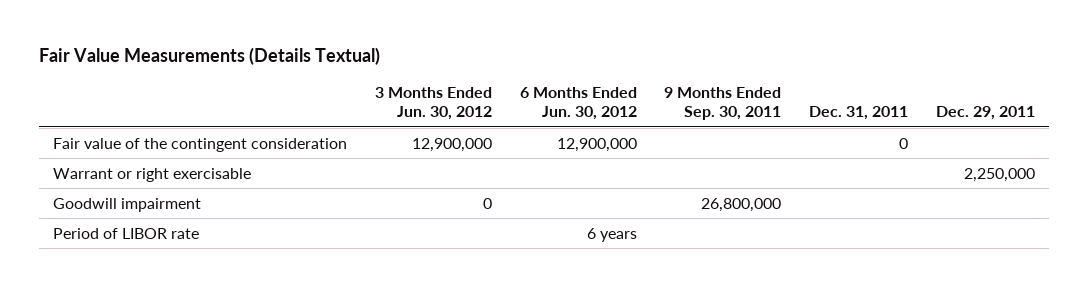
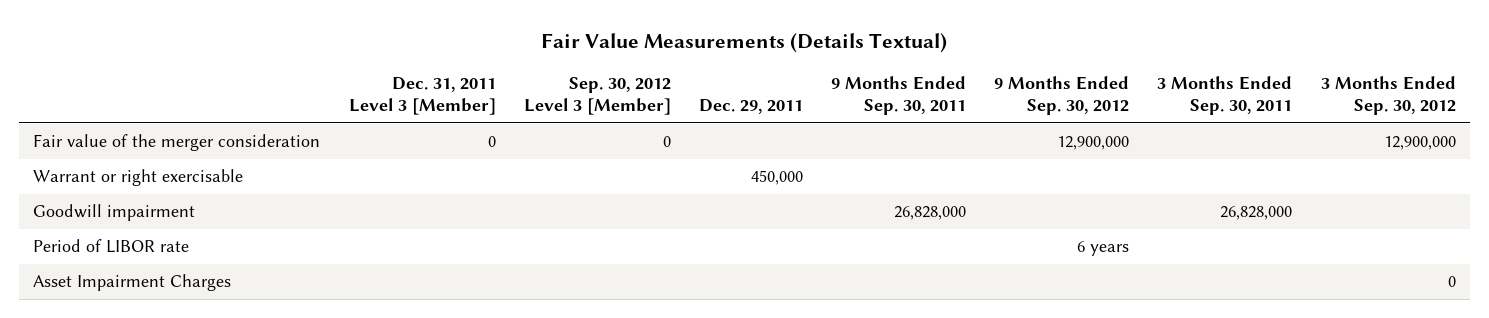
- | 3 Months Ended Jun. 30, 2012 | 6 Months Ended Jun. 30, 2012 | 9 Months Ended Sep. 30, 2011 | Dec. 31, 2011 | Dec. 29, 2011
+ | Dec. 31, 2011 Level 3 [Member] | Sep. 30, 2012 Level 3 [Member] | Dec. 29, 2011 | 9 Months Ended Sep. 30, 2011 | 9 Months Ended Sep. 30, 2012 | 3 Months Ended Sep. 30, 2011 | 3 Months Ended Sep. 30, 2012
- Fair value of the contingent consideration | 12,900,000 | 12,900,000 | | 0 |
- Warrant or right exercisable | | | | | 2,250,000
- Goodwill impairment | 0 | | 26,800,000 | |
+ Fair value of the merger consideration | 0 | 0 | | | 12,900,000 | | 12,900,000
+ Warrant or right exercisable | | | 450,000 | | | |
+ Goodwill impairment | | | | 26,828,000 | | 26,828,000 |
+ Asset Impairment Charges | | | | | | | 0

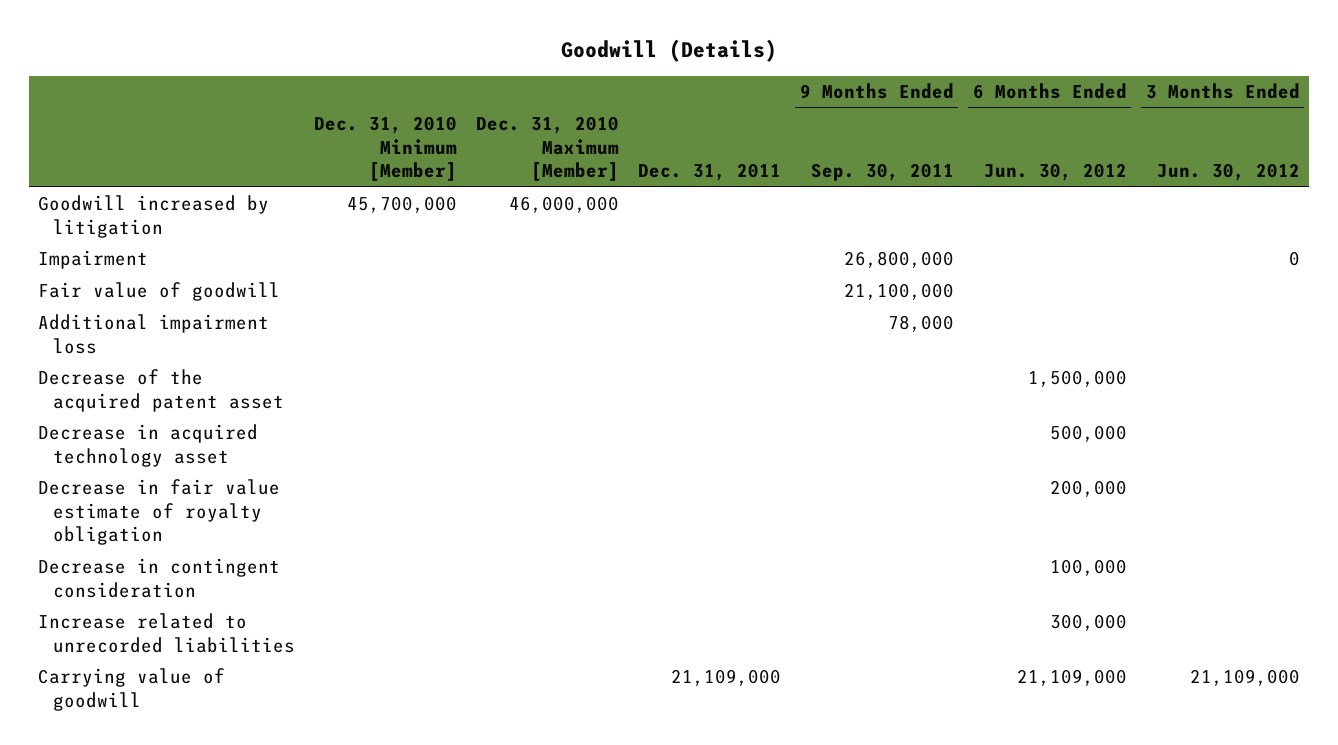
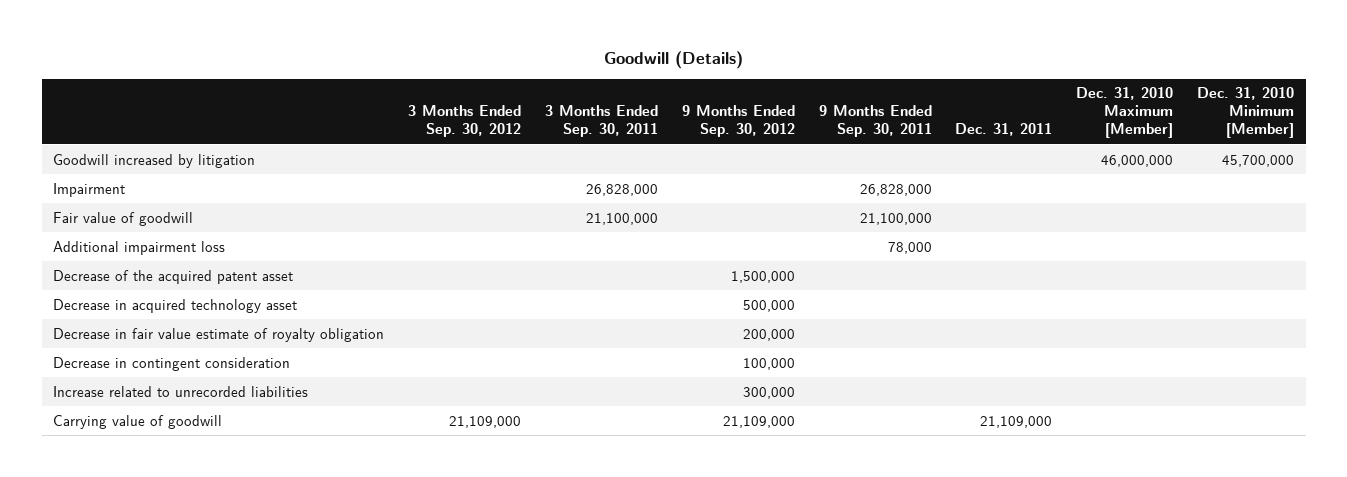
- | Dec. 31, 2010 Minimum [Member] | Dec. 31, 2010 Maximum [Member] | Dec. 31, 2011 | 9 Months Ended Sep. 30, 2011 | 6 Months Ended Jun. 30, 2012 | 3 Months Ended Jun. 30, 2012
+ | 3 Months Ended Sep. 30, 2012 | 3 Months Ended Sep. 30, 2011 | 9 Months Ended Sep. 30, 2012 | 9 Months Ended Sep. 30, 2011 | Dec. 31, 2011 | Dec. 31, 2010 Maximum [Member] | Dec. 31, 2010 Minimum [Member]
- Impairment | | | | 26,800,000 | | 0
+ Impairment | | 26,828,000 | | 26,828,000 | | |

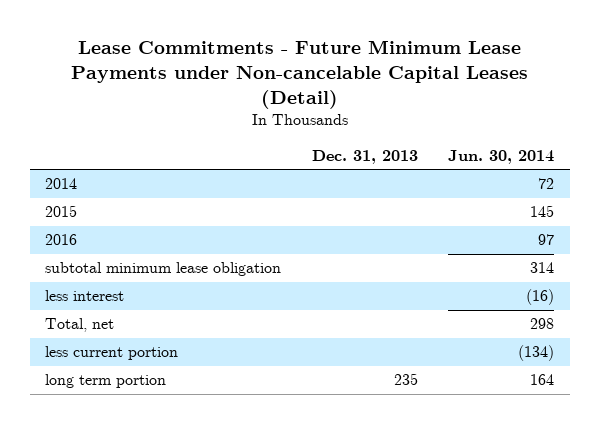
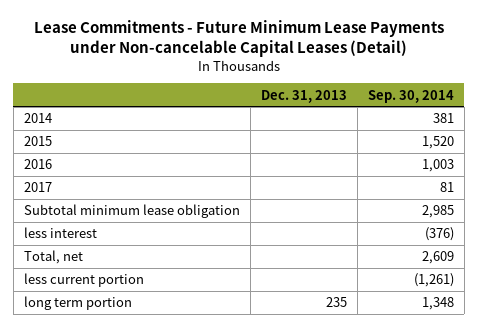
- | Dec. 31, 2013 | Jun. 30, 2014
+ | Dec. 31, 2013 | Sep. 30, 2014
- subtotal minimum lease obligation | | 314
+ 2017 | | 81
+ Subtotal minimum lease obligation | | 2,985

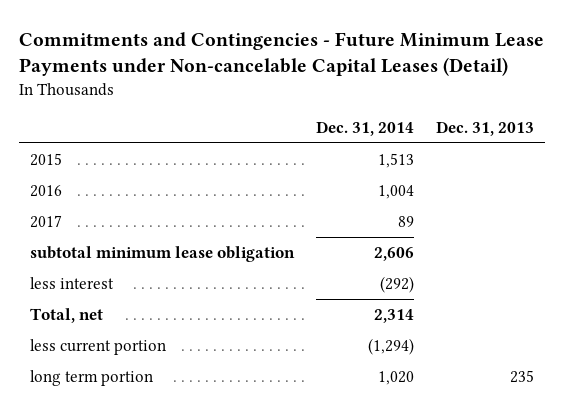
- Lease Commitments - Future Minimum Lease Payments under Non-cancelable Capital Leases (Detail)
+ Commitments and Contingencies - Future Minimum Lease Payments under Non-cancelable Capital Leases (Detail)
- | Dec. 31, 2013 | Sep. 30, 2014
+ | Dec. 31, 2014 | Dec. 31, 2013
- 2014 | | 381
- Subtotal minimum lease obligation | | 2,985
+ subtotal minimum lease obligation | 2,606 |

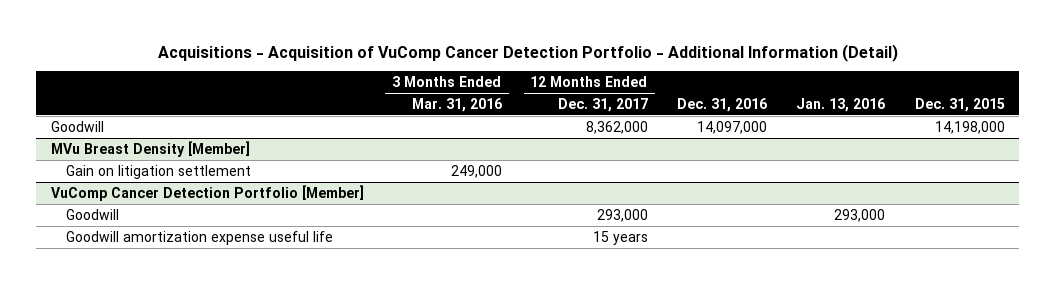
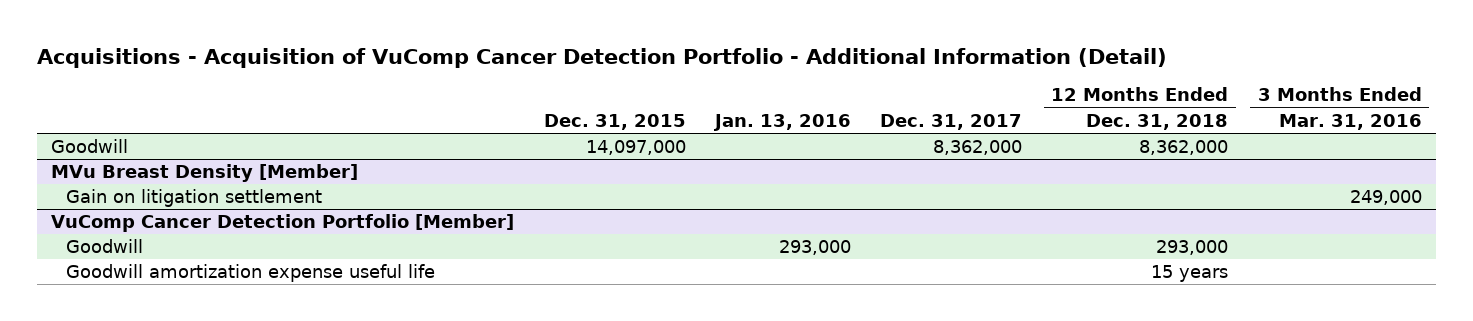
- | 3 Months Ended Mar. 31, 2016 | 12 Months Ended Dec. 31, 2017 | Dec. 31, 2016 | Jan. 13, 2016 | Dec. 31, 2015
+ | Dec. 31, 2015 | Jan. 13, 2016 | Dec. 31, 2017 | 12 Months Ended Dec. 31, 2018 | 3 Months Ended Mar. 31, 2016
- Goodwill | | 8,362,000 | 14,097,000 | | 14,198,000
+ Goodwill | 14,097,000 | | 8,362,000 | 8,362,000 |

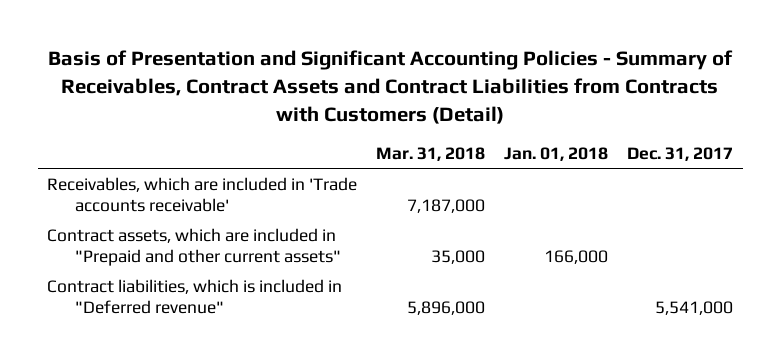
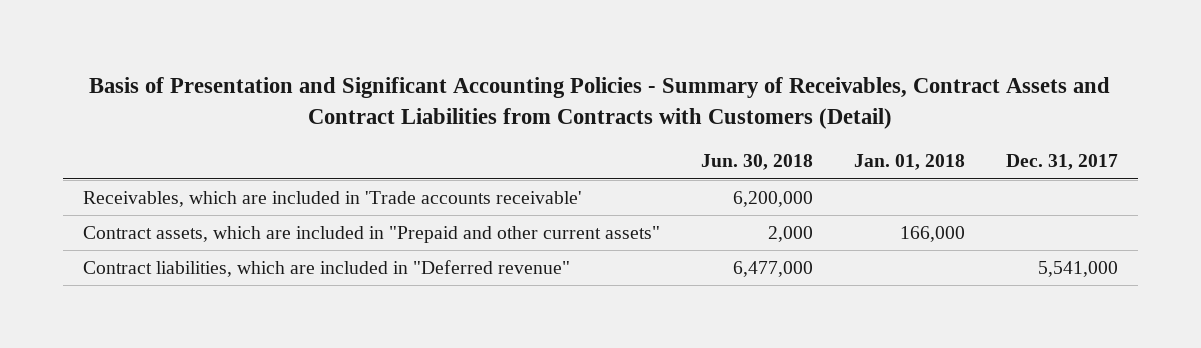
- | Mar. 31, 2018 | Jan. 01, 2018 | Dec. 31, 2017
+ | Jun. 30, 2018 | Jan. 01, 2018 | Dec. 31, 2017
- Contract liabilities, which is included in "Deferred revenue" | 5,896,000 | | 5,541,000
+ Contract liabilities, which are included in "Deferred revenue" | 6,477,000 | | 5,541,000

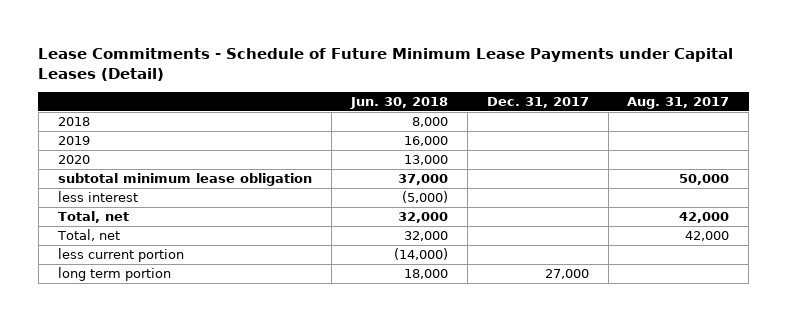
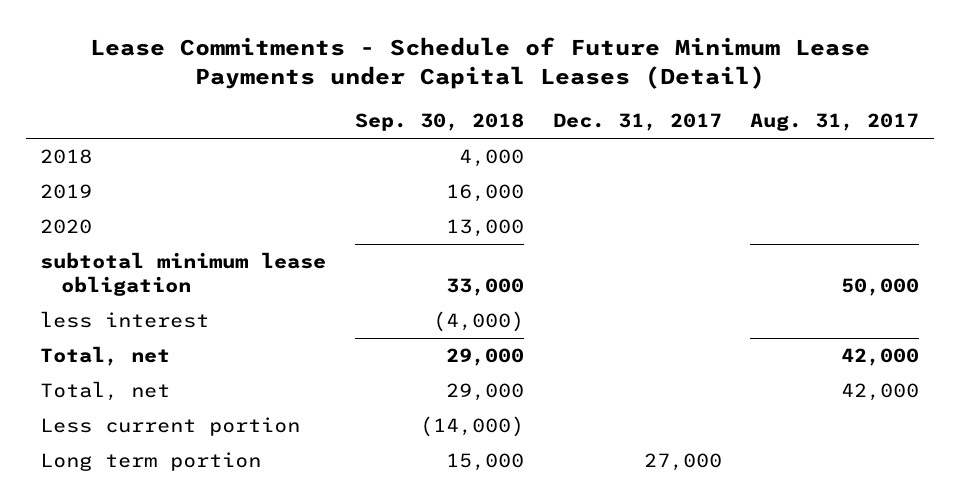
- | Jun. 30, 2018 | Dec. 31, 2017 | Aug. 31, 2017
+ | Sep. 30, 2018 | Dec. 31, 2017 | Aug. 31, 2017
- less current portion | (14,000) | |
- long term portion | 18,000 | 27,000 |
+ Less current portion | (14,000) | |
+ Long term portion | 15,000 | 27,000 |

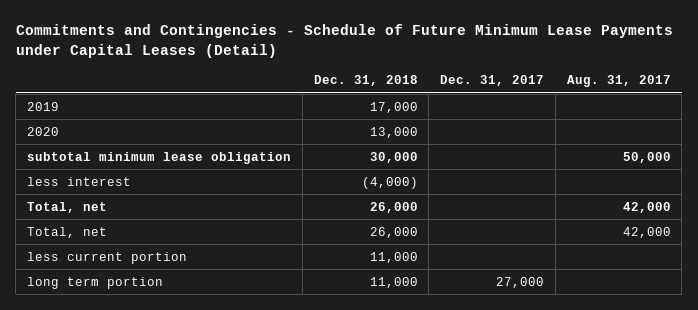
- Lease Commitments - Schedule of Future Minimum Lease Payments under Capital Leases (Detail)
+ Commitments and Contingencies - Schedule of Future Minimum Lease Payments under Capital Leases (Detail)
- | Sep. 30, 2018 | Dec. 31, 2017 | Aug. 31, 2017
+ | Dec. 31, 2018 | Dec. 31, 2017 | Aug. 31, 2017
- 2018 | 4,000 | |
- Less current portion | (14,000) | |
- Long term portion | 15,000 | 27,000 |
+ less current portion | 11,000 | |
+ long term portion | 11,000 | 27,000 |

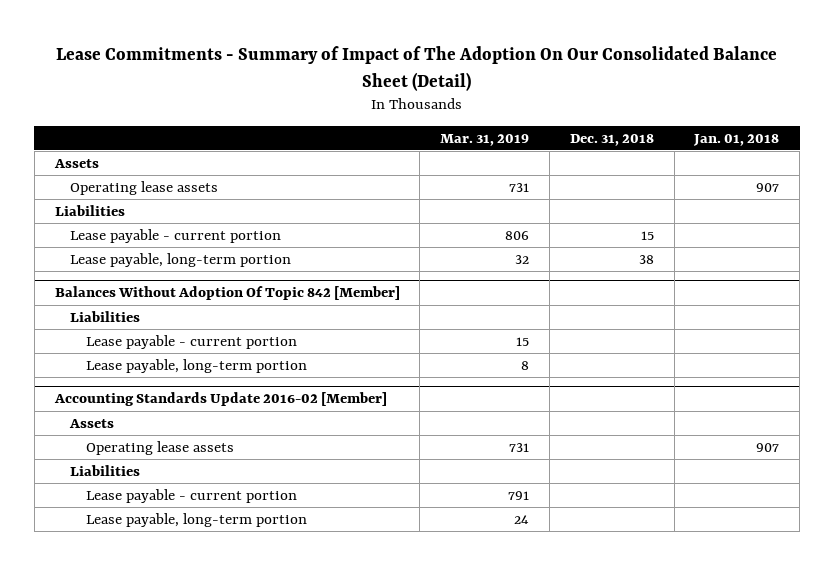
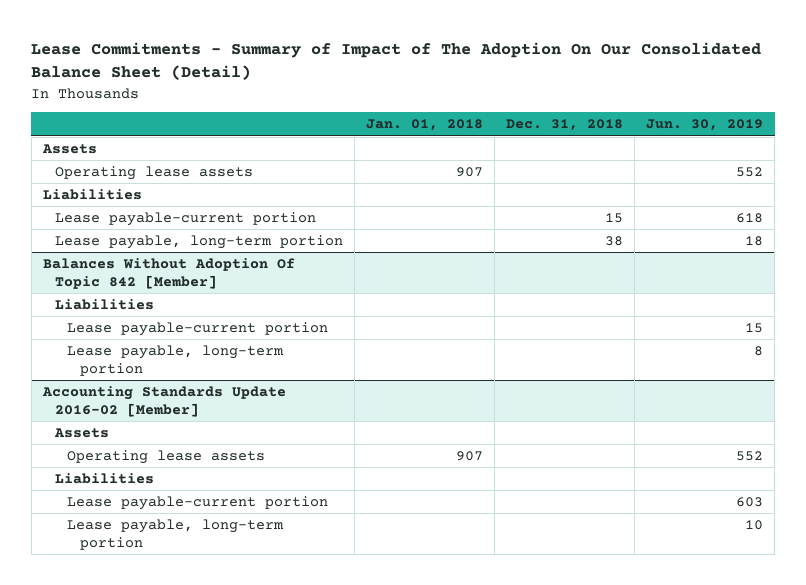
- | Mar. 31, 2019 | Dec. 31, 2018 | Jan. 01, 2018
+ | Jan. 01, 2018 | Dec. 31, 2018 | Jun. 30, 2019
- Lease payable - current portion | 806 | 15 |
+ Lease payable-current portion | | 15 | 618
@ Balances Without Adoption Of Topic 842 [Member]
- Lease payable - current portion | 15 | |
+ Lease payable-current portion | | | 15
@ Accounting Standards Update 2016-02 [Member]
- Lease payable - current portion | 791 | |
+ Lease payable-current portion | | | 603

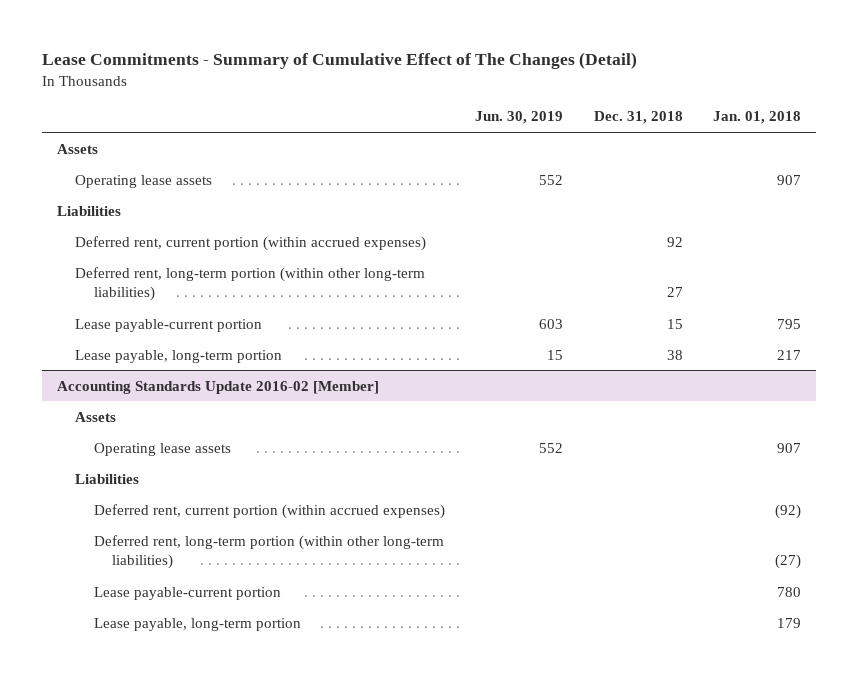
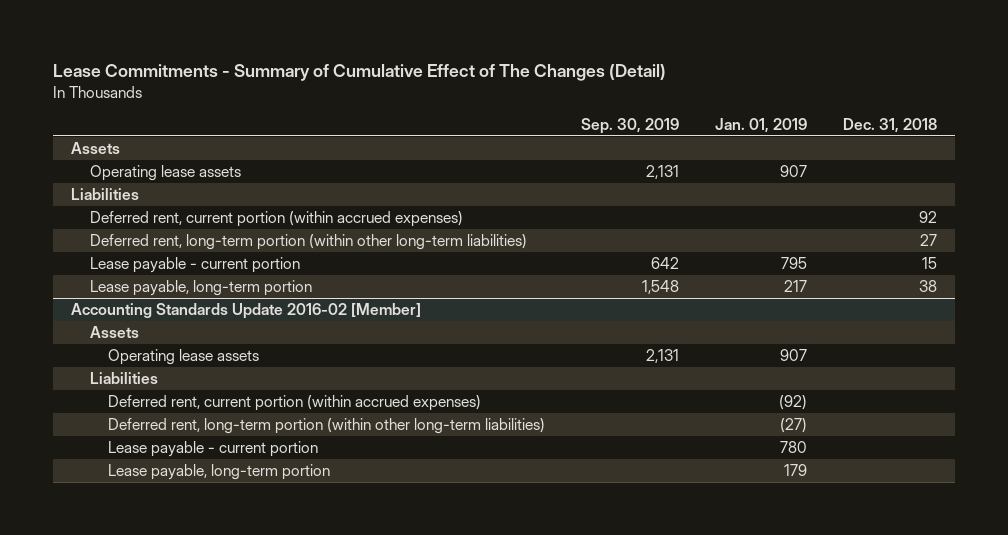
- | Jun. 30, 2019 | Dec. 31, 2018 | Jan. 01, 2018
+ | Sep. 30, 2019 | Jan. 01, 2019 | Dec. 31, 2018
- Lease payable-current portion | 603 | 15 | 795
+ Lease payable - current portion | 642 | 795 | 15
@ Accounting Standards Update 2016-02 [Member]
- Lease payable-current portion | | | 780
+ Lease payable - current portion | | 780 |

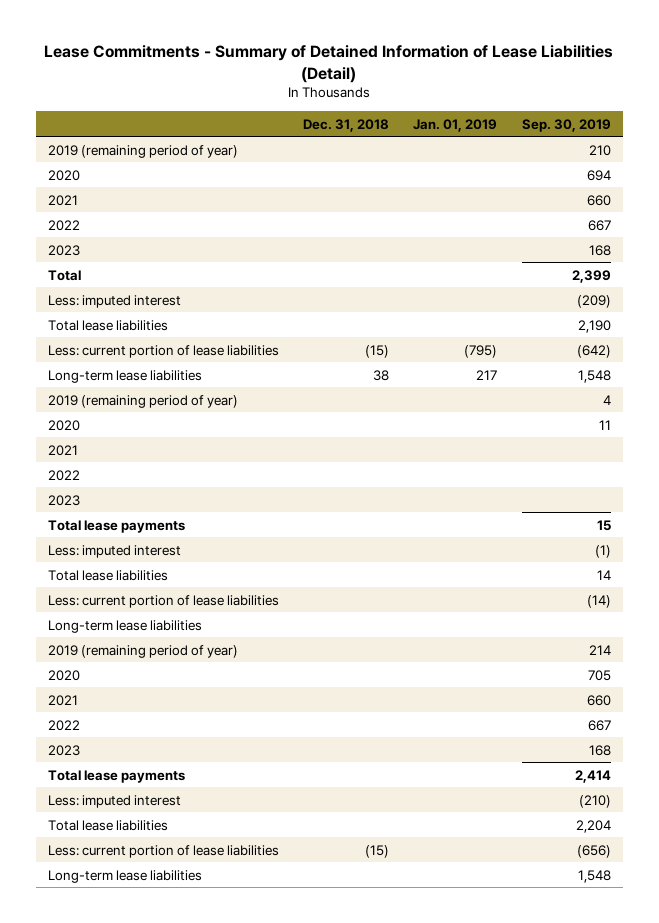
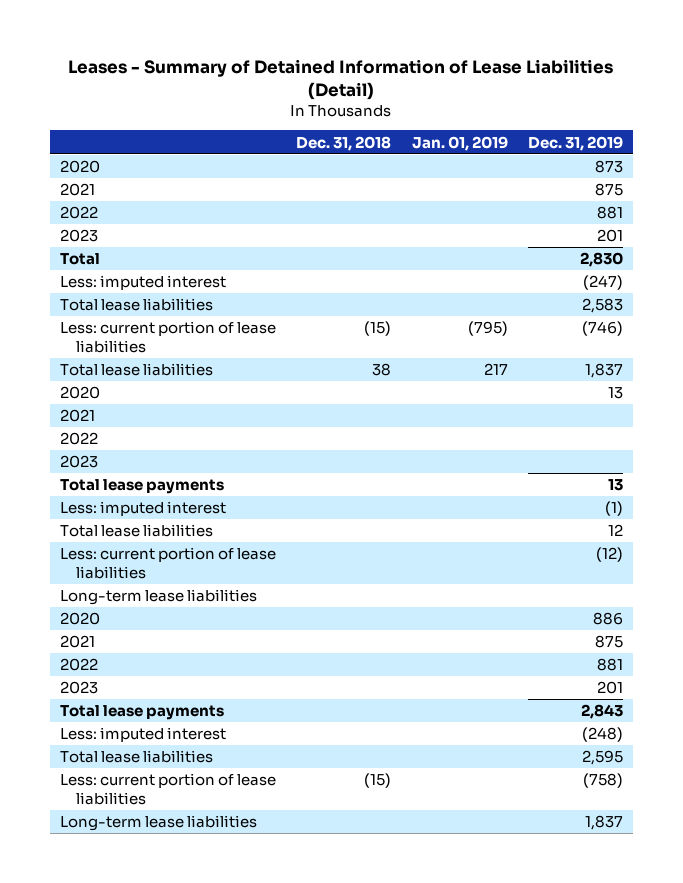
- Lease Commitments - Summary of Detained Information of Lease Liabilities (Detail)
+ Leases - Summary of Detained Information of Lease Liabilities (Detail)
- | Dec. 31, 2018 | Jan. 01, 2019 | Sep. 30, 2019
+ | Dec. 31, 2018 | Jan. 01, 2019 | Dec. 31, 2019
- 2019 (remaining period of year) | | | 210
- Long-term lease liabilities | 38 | 217 | 1,548
- 2019 (remaining period of year) | | | 4
+ Total lease liabilities | 38 | 217 | 1,837
- 2019 (remaining period of year) | | | 214

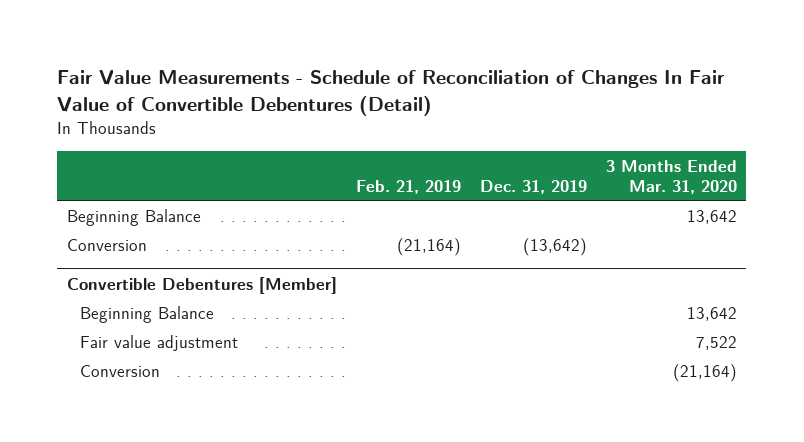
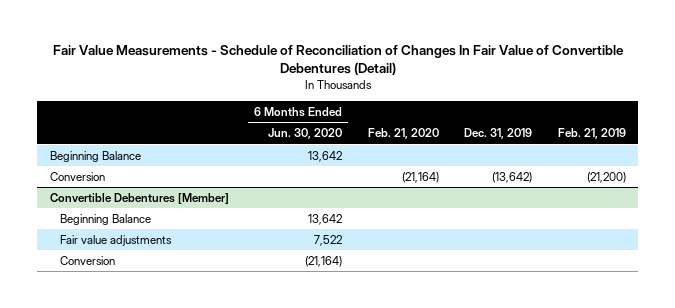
- | Feb. 21, 2019 | Dec. 31, 2019 | 3 Months Ended Mar. 31, 2020
+ | 6 Months Ended Jun. 30, 2020 | Feb. 21, 2020 | Dec. 31, 2019 | Feb. 21, 2019
- Conversion | (21,164) | (13,642) |
+ Conversion | | (21,164) | (13,642) | (21,200)
@ Convertible Debentures [Member]
- Fair value adjustment | | | 7,522
+ Fair value adjustments | 7,522 | | |

